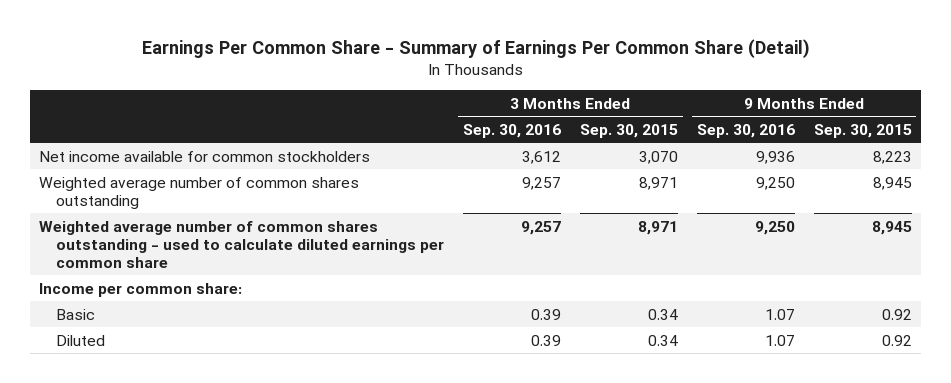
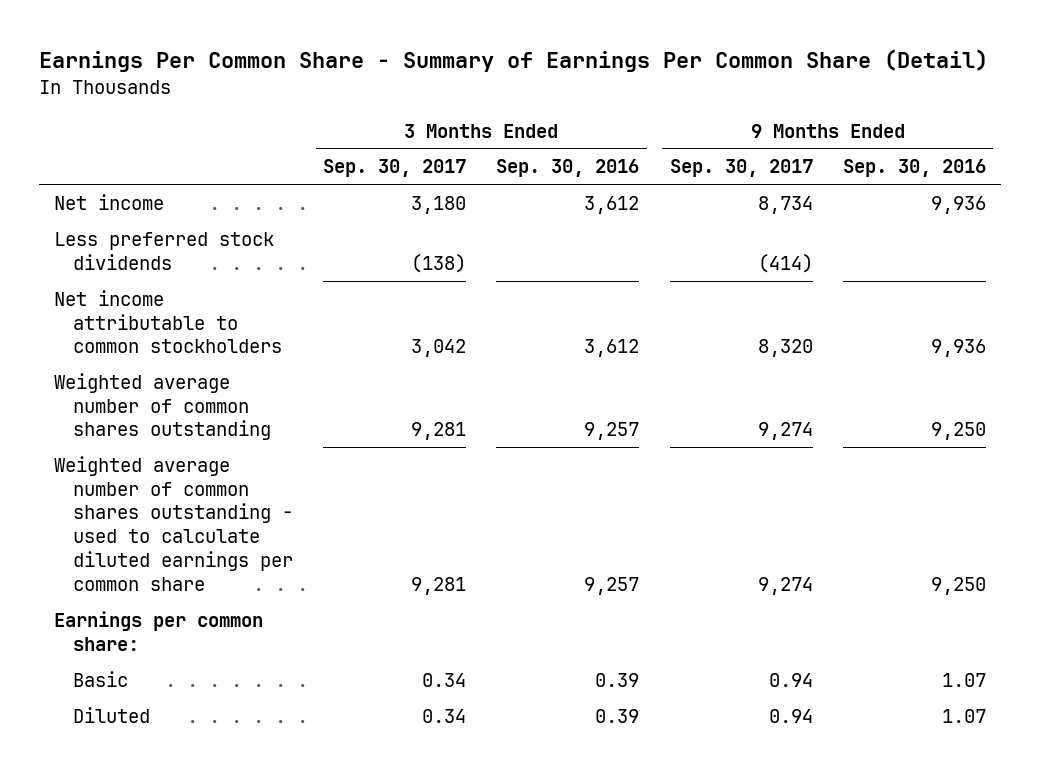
- | 3 Months Ended Sep. 30, 2016 | 3 Months Ended Sep. 30, 2015 | 9 Months Ended Sep. 30, 2016 | 9 Months Ended Sep. 30, 2015
+ | 3 Months Ended Sep. 30, 2017 | 3 Months Ended Sep. 30, 2016 | 9 Months Ended Sep. 30, 2017 | 9 Months Ended Sep. 30, 2016
- Net income available for common stockholders | 3,612 | 3,070 | 9,936 | 8,223
+ Net income | 3,180 | 3,612 | 8,734 | 9,936
+ Less preferred stock dividends | (138) | | (414) |
+ Net income attributable to common stockholders | 3,042 | 3,612 | 8,320 | 9,936
- Income per common share:
+ Earnings per common share:

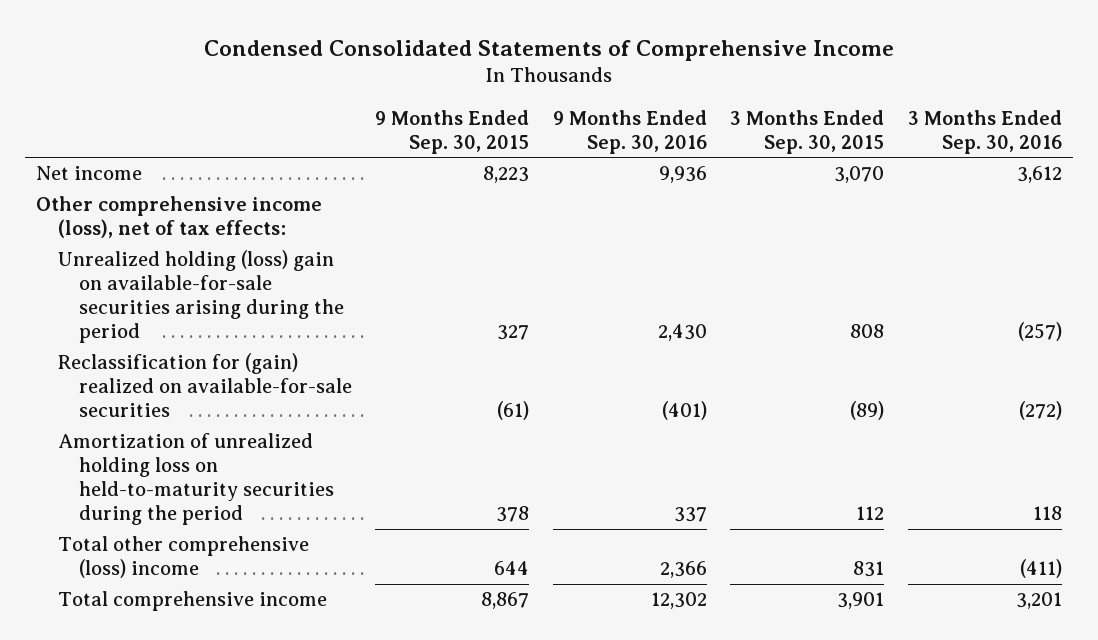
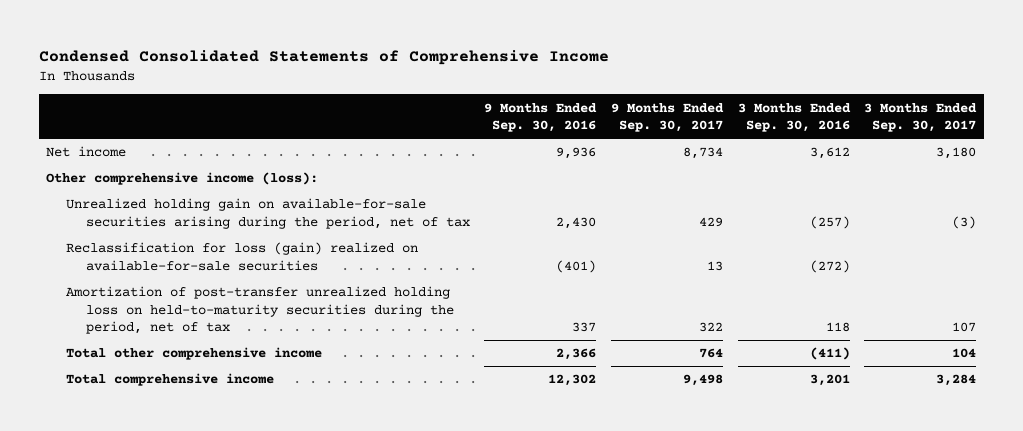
- | 9 Months Ended Sep. 30, 2015 | 9 Months Ended Sep. 30, 2016 | 3 Months Ended Sep. 30, 2015 | 3 Months Ended Sep. 30, 2016
+ | 9 Months Ended Sep. 30, 2016 | 9 Months Ended Sep. 30, 2017 | 3 Months Ended Sep. 30, 2016 | 3 Months Ended Sep. 30, 2017
- Other comprehensive income (loss), net of tax effects:
- Unrealized holding (loss) gain on available-for-sale securities arising during the period | 327 | 2,430 | 808 | (257)
- Reclassification for (gain) realized on available-for-sale securities | (61) | (401) | (89) | (272)
- Amortization of unrealized holding loss on held-to-maturity securities during the period | 378 | 337 | 112 | 118
- Total other comprehensive (loss) income | 644 | 2,366 | 831 | (411)
+ Other comprehensive income (loss):
+ Unrealized holding gain on available-for-sale securities arising during the period, net of tax | 2,430 | 429 | (257) | (3)
+ Reclassification for loss (gain) realized on available-for-sale securities | (401) | 13 | (272) |
+ Amortization of post-transfer unrealized holding loss on held-to-maturity securities during the period, net of tax | 337 | 322 | 118 | 107
+ Total other comprehensive income | 2,366 | 764 | (411) | 104

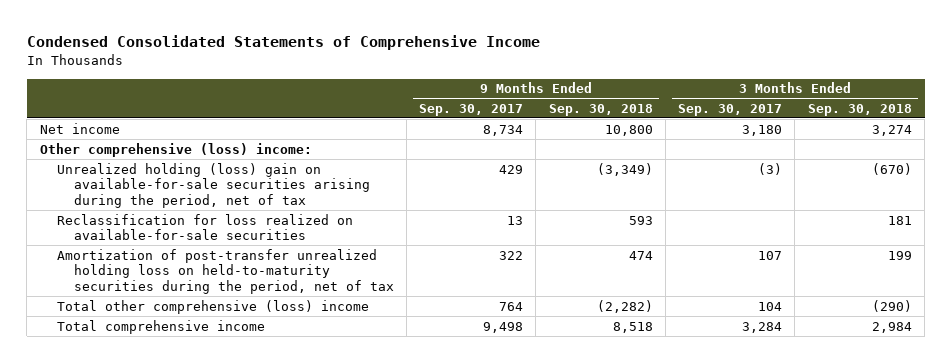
- | 9 Months Ended Sep. 30, 2016 | 9 Months Ended Sep. 30, 2017 | 3 Months Ended Sep. 30, 2016 | 3 Months Ended Sep. 30, 2017
+ | 9 Months Ended Sep. 30, 2017 | 9 Months Ended Sep. 30, 2018 | 3 Months Ended Sep. 30, 2017 | 3 Months Ended Sep. 30, 2018
- Other comprehensive income (loss):
- Unrealized holding gain on available-for-sale securities arising during the period, net of tax | 2,430 | 429 | (257) | (3)
- Reclassification for loss (gain) realized on available-for-sale securities | (401) | 13 | (272) |
+ Other comprehensive (loss) income:
+ Unrealized holding (loss) gain on available-for-sale securities arising during the period, net of tax | 429 | (3,349) | (3) | (670)
+ Reclassification for loss realized on available-for-sale securities | 13 | 593 | | 181
- Total other comprehensive income | 2,366 | 764 | (411) | 104
+ Total other comprehensive (loss) income | 764 | (2,282) | 104 | (290)

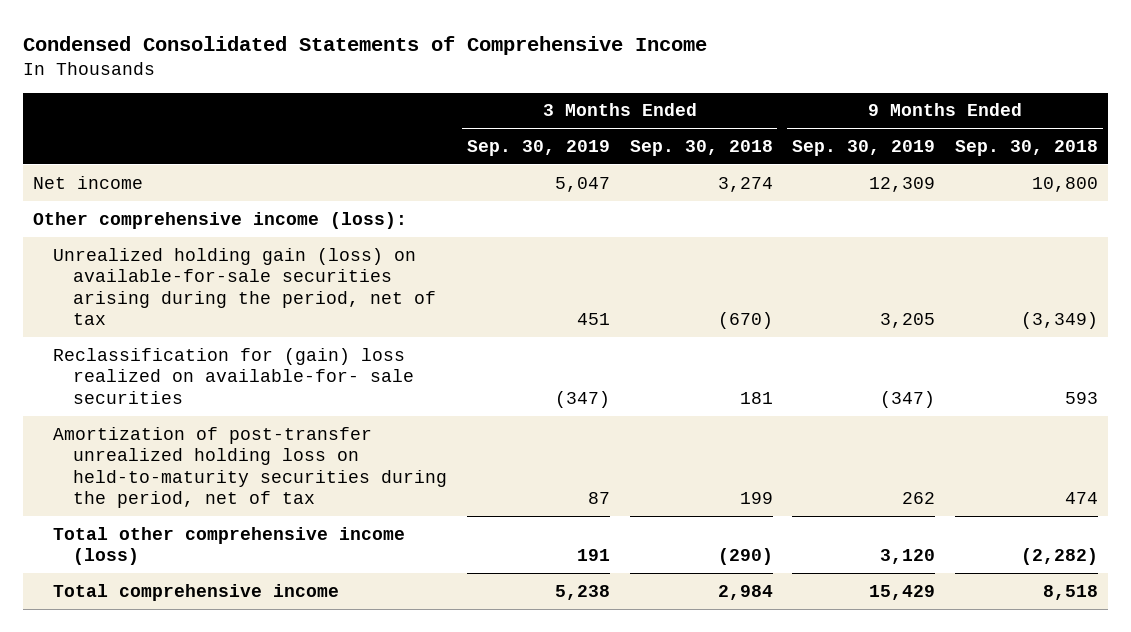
- | 9 Months Ended Sep. 30, 2017 | 9 Months Ended Sep. 30, 2018 | 3 Months Ended Sep. 30, 2017 | 3 Months Ended Sep. 30, 2018
+ | 3 Months Ended Sep. 30, 2019 | 3 Months Ended Sep. 30, 2018 | 9 Months Ended Sep. 30, 2019 | 9 Months Ended Sep. 30, 2018
- Other comprehensive (loss) income:
- Unrealized holding (loss) gain on available-for-sale securities arising during the period, net of tax | 429 | (3,349) | (3) | (670)
- Reclassification for loss realized on available-for-sale securities | 13 | 593 | | 181
+ Other comprehensive income (loss):
+ Unrealized holding gain (loss) on available-for-sale securities arising during the period, net of tax | 451 | (670) | 3,205 | (3,349)
+ Reclassification for (gain) loss realized on available-for- sale securities | (347) | 181 | (347) | 593
- Total other comprehensive (loss) income | 764 | (2,282) | 104 | (290)
+ Total other comprehensive income (loss) | 191 | (290) | 3,120 | (2,282)

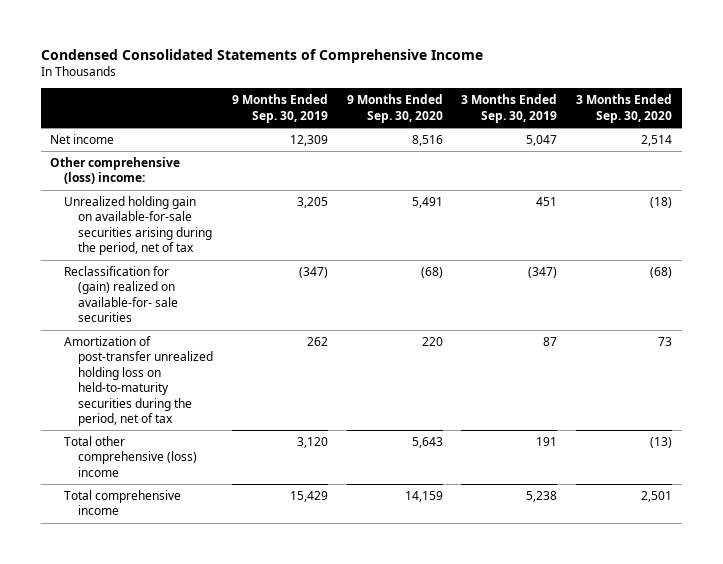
- | 3 Months Ended Sep. 30, 2019 | 3 Months Ended Sep. 30, 2018 | 9 Months Ended Sep. 30, 2019 | 9 Months Ended Sep. 30, 2018
+ | 9 Months Ended Sep. 30, 2019 | 9 Months Ended Sep. 30, 2020 | 3 Months Ended Sep. 30, 2019 | 3 Months Ended Sep. 30, 2020
- Other comprehensive income (loss):
- Unrealized holding gain (loss) on available-for-sale securities arising during the period, net of tax | 451 | (670) | 3,205 | (3,349)
- Reclassification for (gain) loss realized on available-for- sale securities | (347) | 181 | (347) | 593
+ Other comprehensive (loss) income:
+ Unrealized holding gain on available-for-sale securities arising during the period, net of tax | 3,205 | 5,491 | 451 | (18)
+ Reclassification for (gain) realized on available-for- sale securities | (347) | (68) | (347) | (68)
- Total other comprehensive income (loss) | 191 | (290) | 3,120 | (2,282)
+ Total other comprehensive (loss) income | 3,120 | 5,643 | 191 | (13)

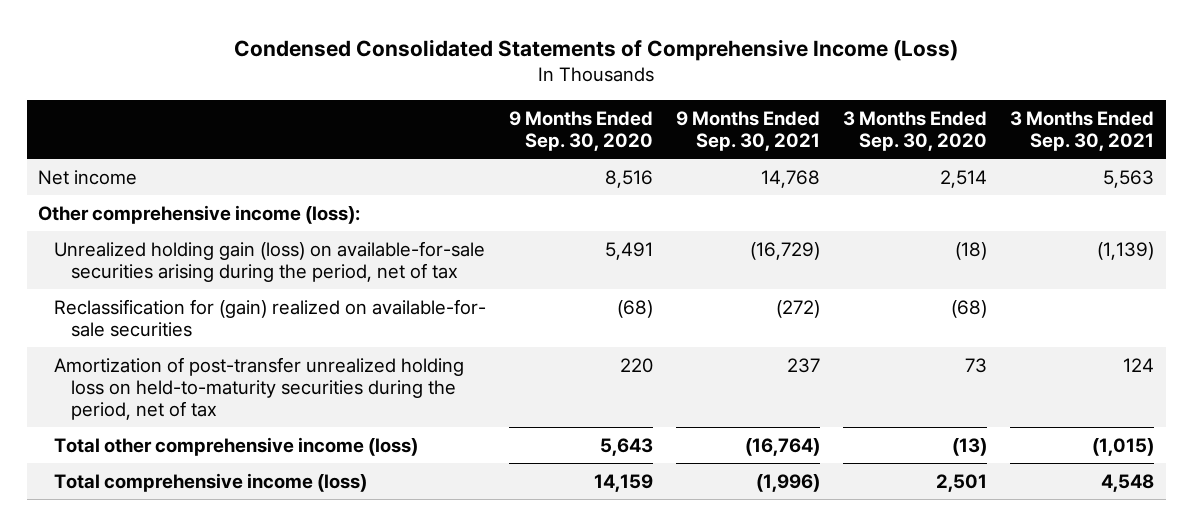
- Condensed Consolidated Statements of Comprehensive Income
+ Condensed Consolidated Statements of Comprehensive Income (Loss)
- | 9 Months Ended Sep. 30, 2019 | 9 Months Ended Sep. 30, 2020 | 3 Months Ended Sep. 30, 2019 | 3 Months Ended Sep. 30, 2020
+ | 9 Months Ended Sep. 30, 2020 | 9 Months Ended Sep. 30, 2021 | 3 Months Ended Sep. 30, 2020 | 3 Months Ended Sep. 30, 2021
- Other comprehensive (loss) income:
- Unrealized holding gain on available-for-sale securities arising during the period, net of tax | 3,205 | 5,491 | 451 | (18)
+ Other comprehensive income (loss):
+ Unrealized holding gain (loss) on available-for-sale securities arising during the period, net of tax | 5,491 | (16,729) | (18) | (1,139)
- Total other comprehensive (loss) income | 3,120 | 5,643 | 191 | (13)
- Total comprehensive income | 15,429 | 14,159 | 5,238 | 2,501
+ Total other comprehensive income (loss) | 5,643 | (16,764) | (13) | (1,015)
+ Total comprehensive income (loss) | 14,159 | (1,996) | 2,501 | 4,548

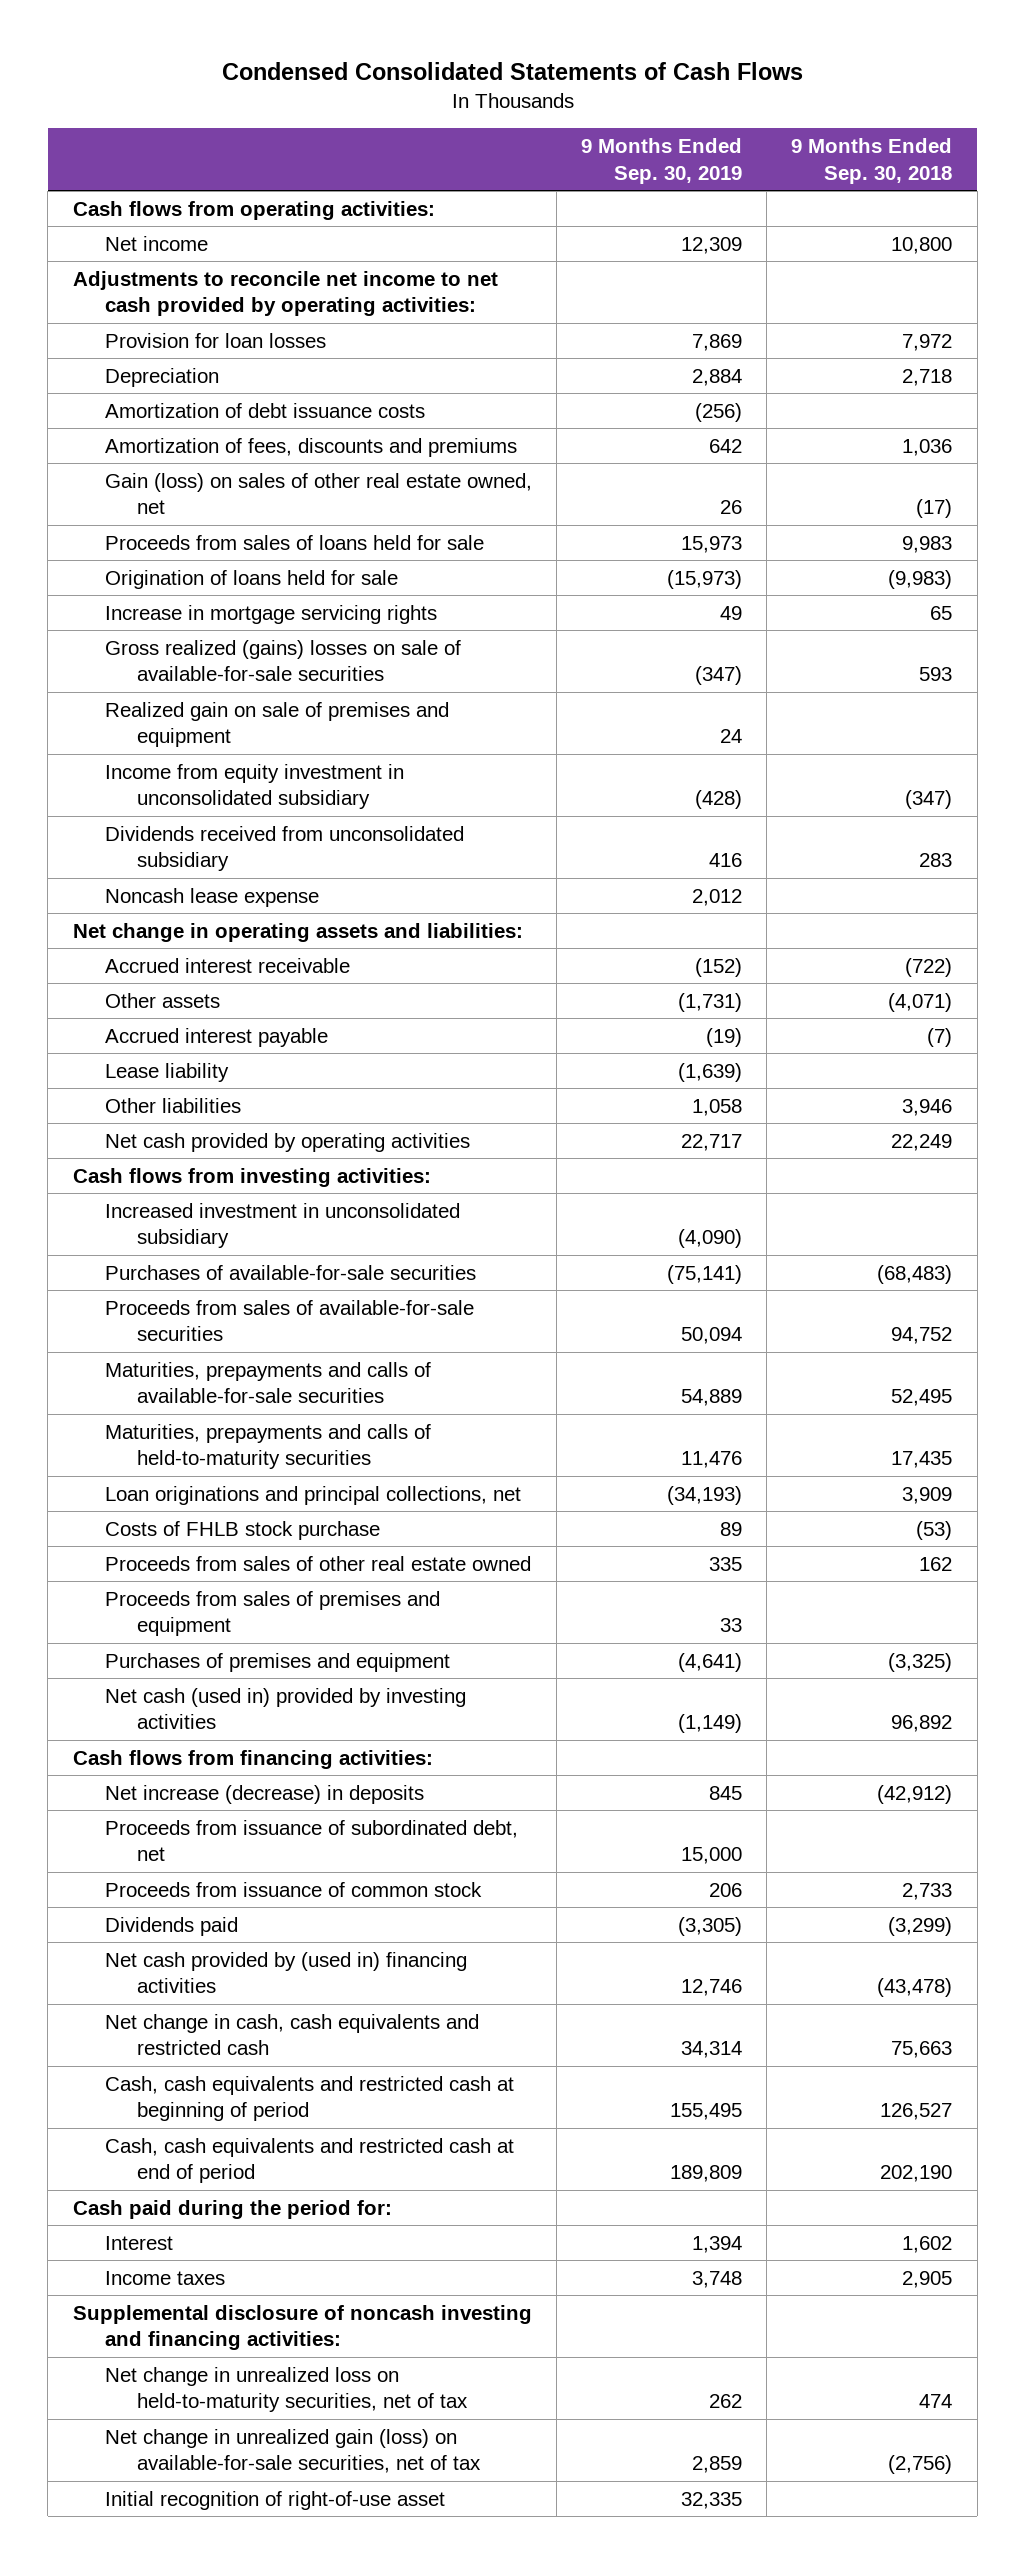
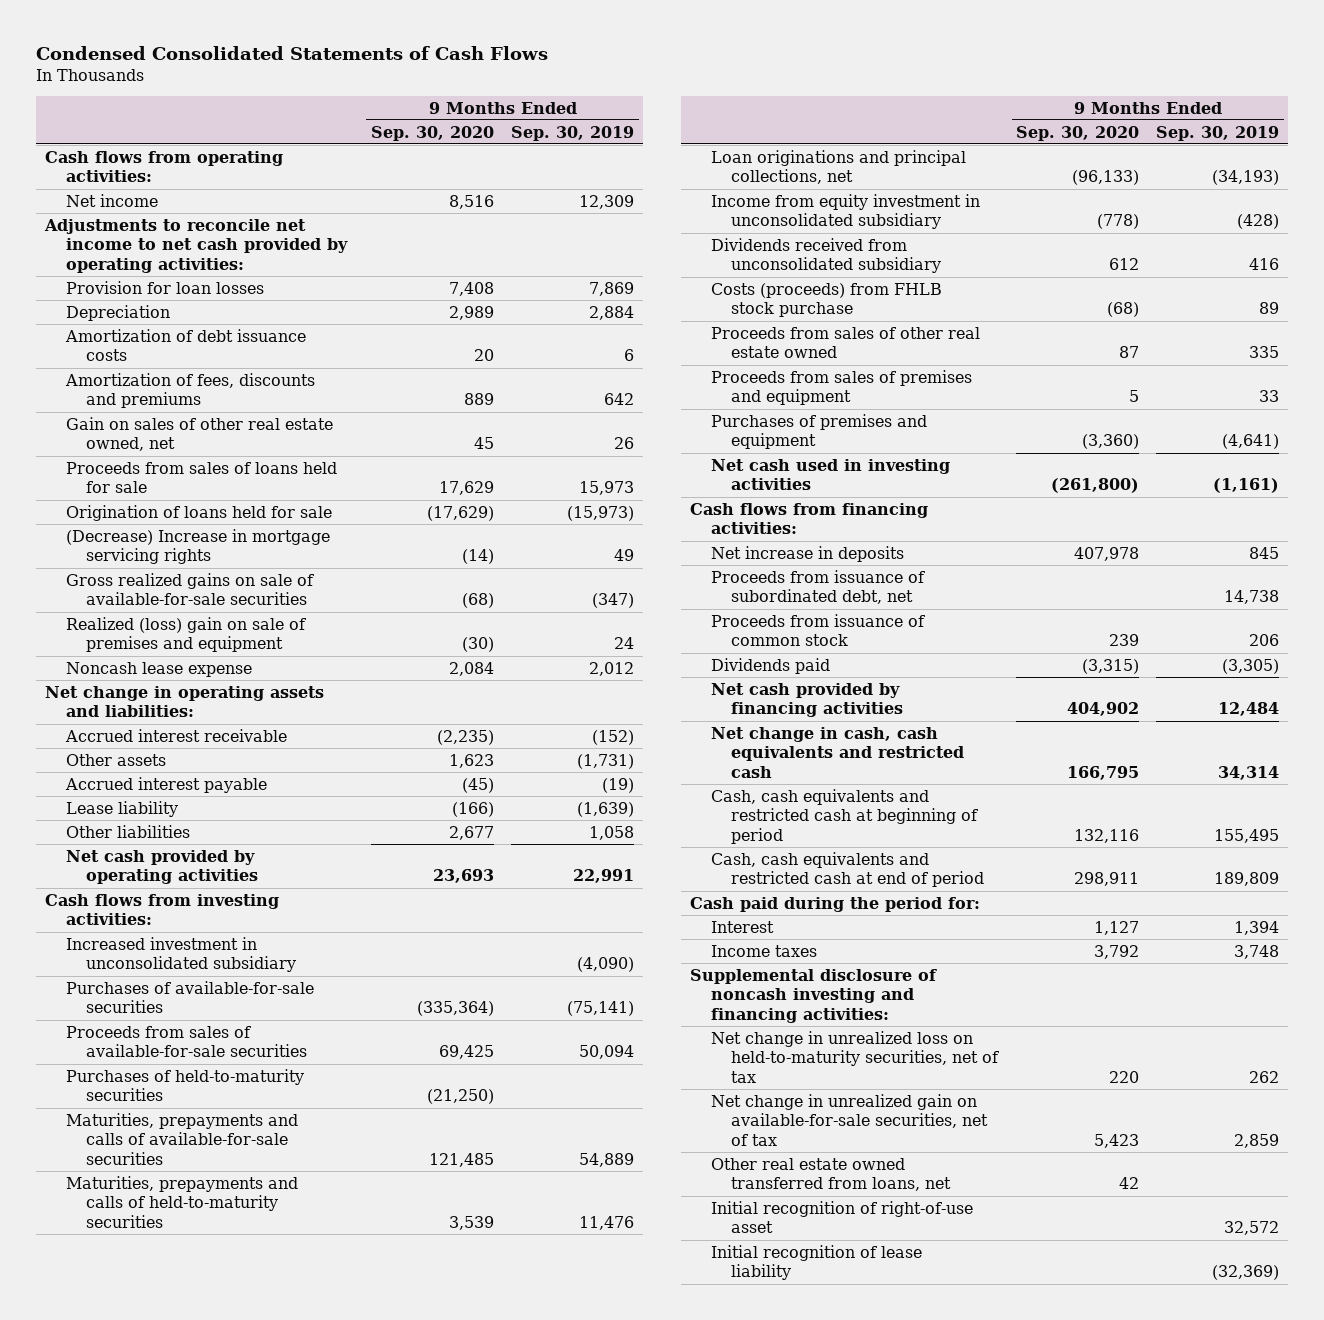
- | 9 Months Ended Sep. 30, 2019 | 9 Months Ended Sep. 30, 2018
+ | 9 Months Ended Sep. 30, 2020 | 9 Months Ended Sep. 30, 2019
- Amortization of debt issuance costs | (256) |
+ Amortization of debt issuance costs | 20 | 6
- Gain (loss) on sales of other real estate owned, net | 26 | (17)
+ Gain on sales of other real estate owned, net | 45 | 26
- Increase in mortgage servicing rights | 49 | 65
- Gross realized (gains) losses on sale of available-for-sale securities | (347) | 593
- Realized gain on sale of premises and equipment | 24 |
+ (Decrease) Increase in mortgage servicing rights | (14) | 49
+ Gross realized gains on sale of available-for-sale securities | (68) | (347)
+ Realized (loss) gain on sale of premises and equipment | (30) | 24
- Net cash provided by operating activities | 22,717 | 22,249
+ Net cash provided by operating activities | 23,693 | 22,991
+ Purchases of held-to-maturity securities | (21,250) |
- Costs of FHLB stock purchase | 89 | (53)
moved down: Income from equity investment in unconsolidated subsidiary | (778) | (428)
moved down: Dividends received from unconsolidated subsidiary | 612 | 416
+ Costs (proceeds) from FHLB stock purchase | (68) | 89
- Net cash (used in) provided by investing activities | (1,149) | 96,892
+ Net cash used in investing activities | (261,800) | (1,161)
- Net increase (decrease) in deposits | 845 | (42,912)
- Proceeds from issuance of subordinated debt, net | 15,000 |
+ Net increase in deposits | 407,978 | 845
+ Proceeds from issuance of subordinated debt, net | | 14,738
- Net cash provided by (used in) financing activities | 12,746 | (43,478)
+ Net cash provided by financing activities | 404,902 | 12,484
- Net change in unrealized gain (loss) on available-for-sale securities, net of tax | 2,859 | (2,756)
- Initial recognition of right-of-use asset | 32,335 |
+ Net change in unrealized gain on available-for-sale securities, net of tax | 5,423 | 2,859
+ Other real estate owned transferred from loans, net | 42 |
+ Initial recognition of right-of-use asset | | 32,572
+ Initial recognition of lease liability | | (32,369)

